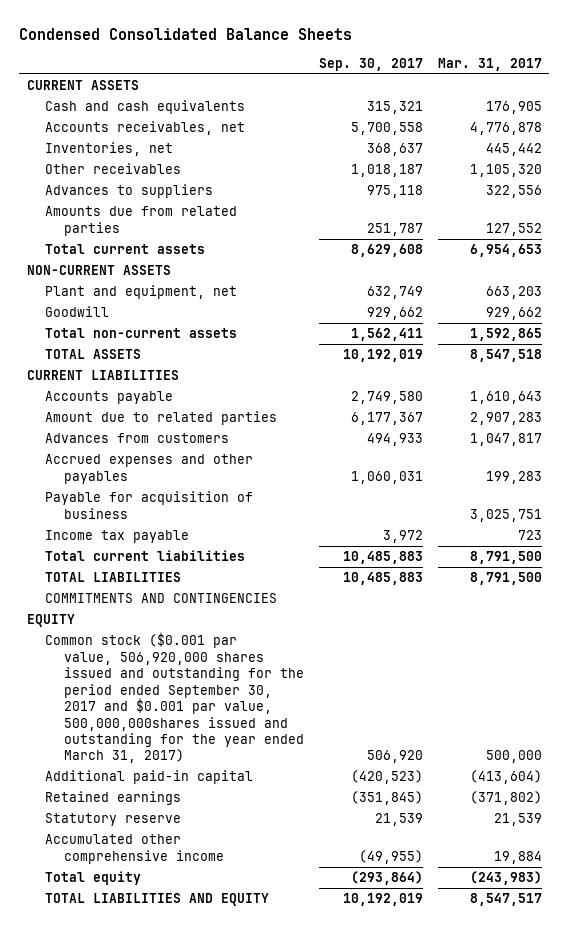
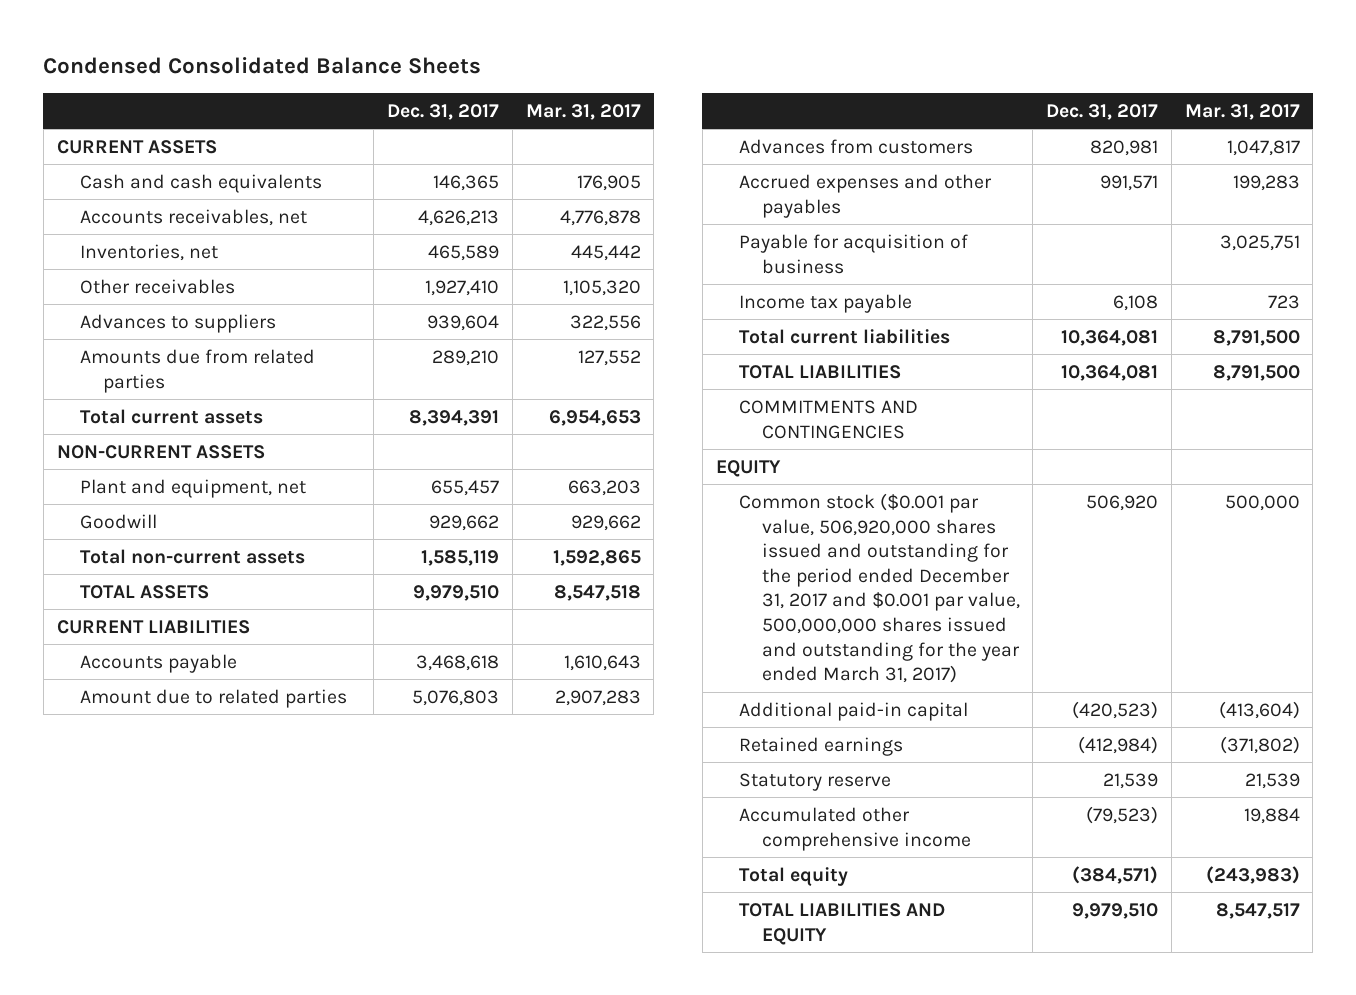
- | Sep. 30, 2017 | Mar. 31, 2017
+ | Dec. 31, 2017 | Mar. 31, 2017
- Common stock ($0.001 par value, 506,920,000 shares issued and outstanding for the period ended September 30, 2017 and $0.001 par value, 500,000,000shares issued and outstanding for the year ended March 31, 2017) | 506,920 | 500,000
+ Common stock ($0.001 par value, 506,920,000 shares issued and outstanding for the period ended December 31, 2017 and $0.001 par value, 500,000,000 shares issued and outstanding for the year ended March 31, 2017) | 506,920 | 500,000

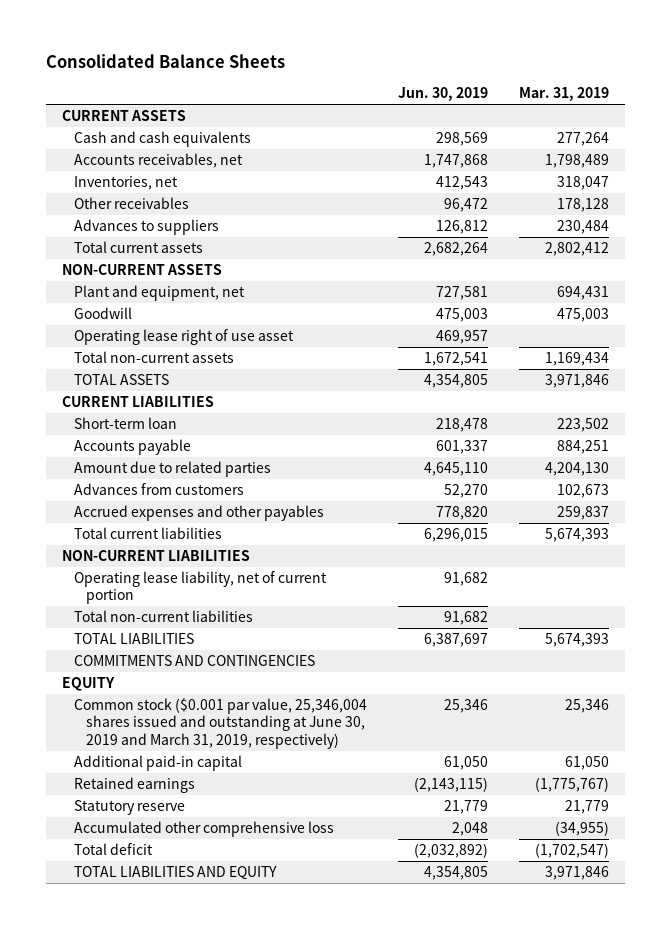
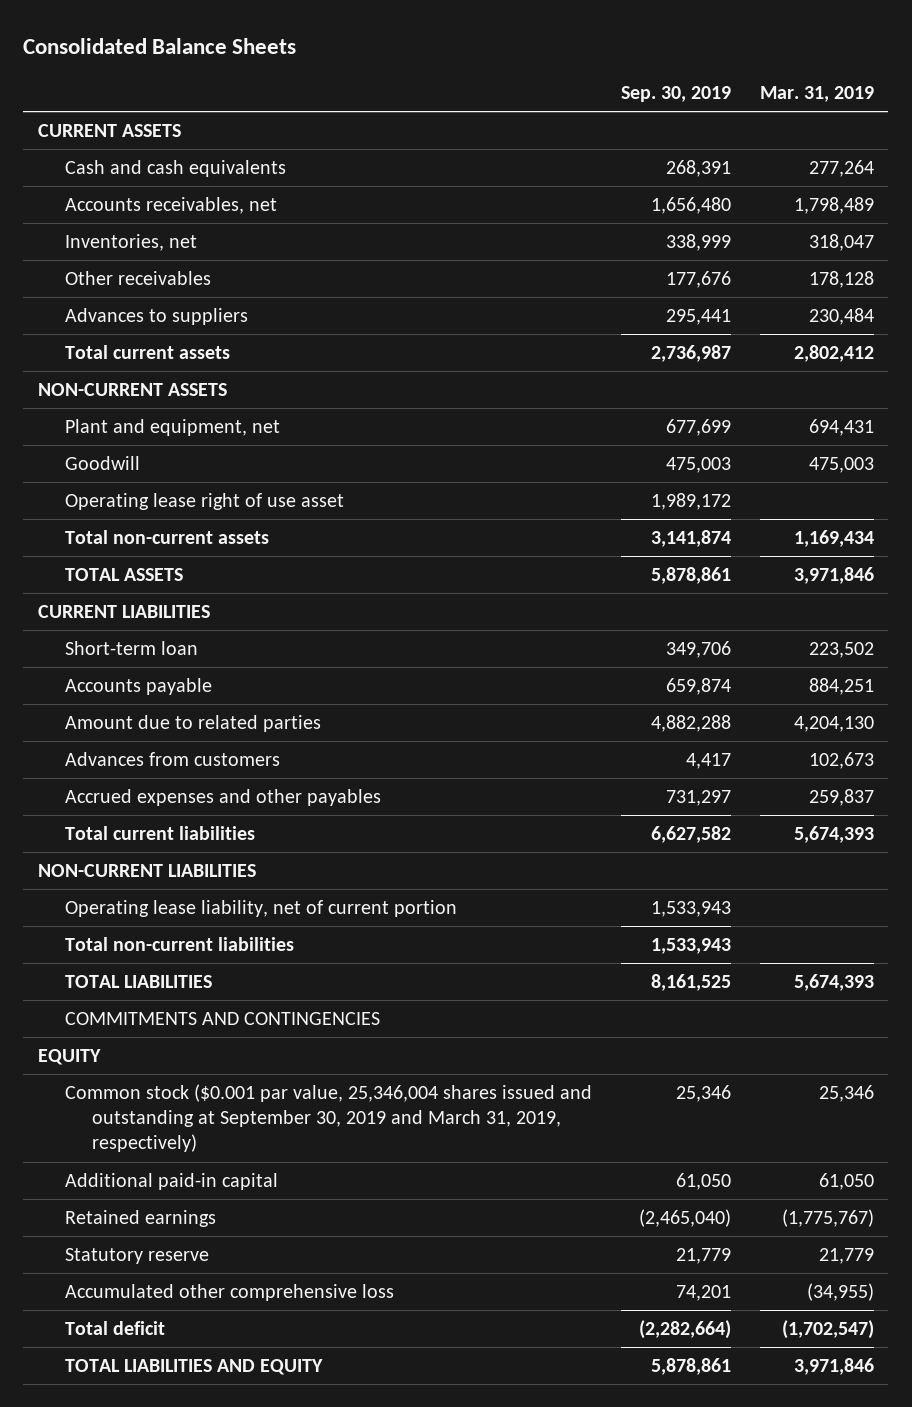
- | Jun. 30, 2019 | Mar. 31, 2019
+ | Sep. 30, 2019 | Mar. 31, 2019
- Common stock ($0.001 par value, 25,346,004 shares issued and outstanding at June 30, 2019 and March 31, 2019, respectively) | 25,346 | 25,346
+ Common stock ($0.001 par value, 25,346,004 shares issued and outstanding at September 30, 2019 and March 31, 2019, respectively) | 25,346 | 25,346

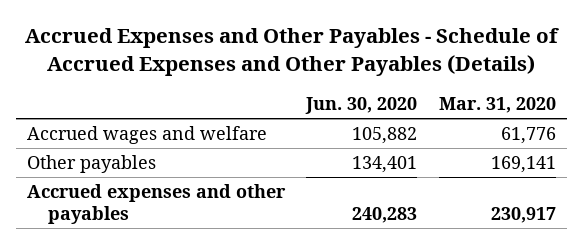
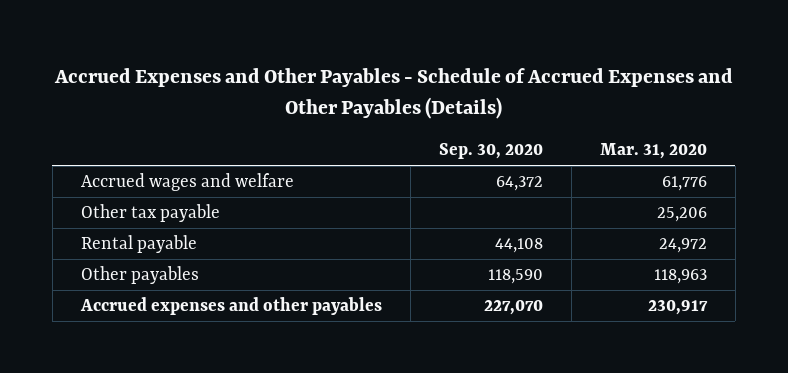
- | Jun. 30, 2020 | Mar. 31, 2020
+ | Sep. 30, 2020 | Mar. 31, 2020
- Other payables | 134,401 | 169,141
+ Other tax payable | | 25,206
+ Rental payable | 44,108 | 24,972
+ Other payables | 118,590 | 118,963

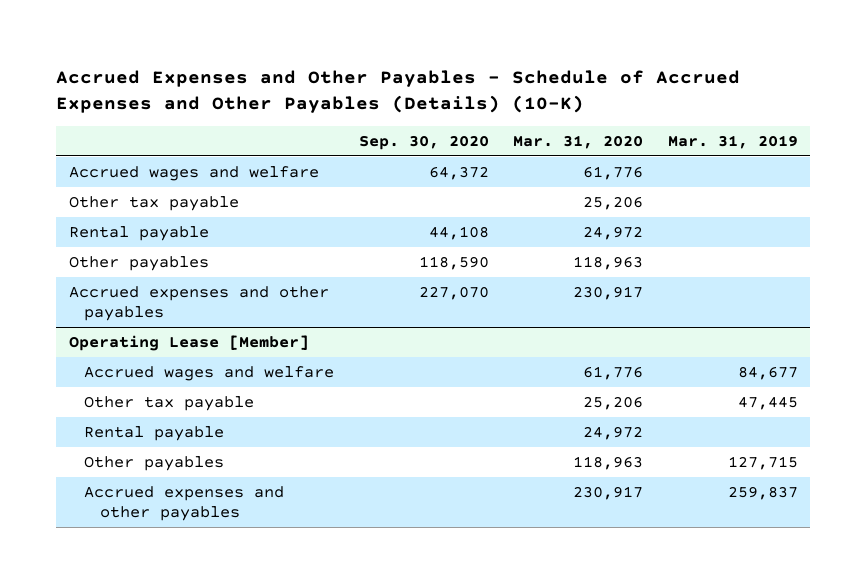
- Accrued Expenses and Other Payables - Schedule of Accrued Expenses and Other Payables (Details)
+ Accrued Expenses and Other Payables - Schedule of Accrued Expenses and Other Payables (Details) (10-K)
- | Sep. 30, 2020 | Mar. 31, 2020
+ | Sep. 30, 2020 | Mar. 31, 2020 | Mar. 31, 2019
+ Operating Lease [Member]
+ Accrued wages and welfare | | 61,776 | 84,677
+ Other tax payable | | 25,206 | 47,445
+ Rental payable | | 24,972 |
+ Other payables | | 118,963 | 127,715
+ Accrued expenses and other payables | | 230,917 | 259,837

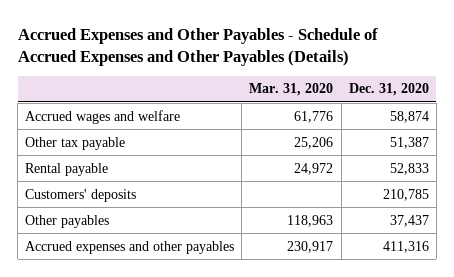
- Accrued Expenses and Other Payables - Schedule of Accrued Expenses and Other Payables (Details) (10-K)
+ Accrued Expenses and Other Payables - Schedule of Accrued Expenses and Other Payables (Details)
- | Sep. 30, 2020 | Mar. 31, 2020 | Mar. 31, 2019
+ | Mar. 31, 2020 | Dec. 31, 2020
- Other payables | 118,590 | 118,963 |
- Accrued expenses and other payables | 227,070 | 230,917 |
- Operating Lease [Member]
- Accrued wages and welfare | | 61,776 | 84,677
- Other tax payable | | 25,206 | 47,445
- Rental payable | | 24,972 |
+ Customers' deposits | | 210,785

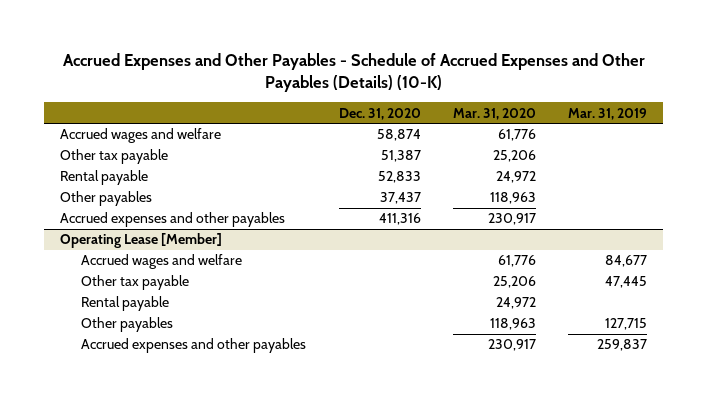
- Accrued Expenses and Other Payables - Schedule of Accrued Expenses and Other Payables (Details)
+ Accrued Expenses and Other Payables - Schedule of Accrued Expenses and Other Payables (Details) (10-K)
- | Mar. 31, 2020 | Dec. 31, 2020
+ | Dec. 31, 2020 | Mar. 31, 2020 | Mar. 31, 2019
- Customers' deposits | | 210,785
+ Operating Lease [Member]
+ Accrued wages and welfare | | 61,776 | 84,677
+ Other tax payable | | 25,206 | 47,445
+ Rental payable | | 24,972 |
+ Other payables | | 118,963 | 127,715
+ Accrued expenses and other payables | | 230,917 | 259,837

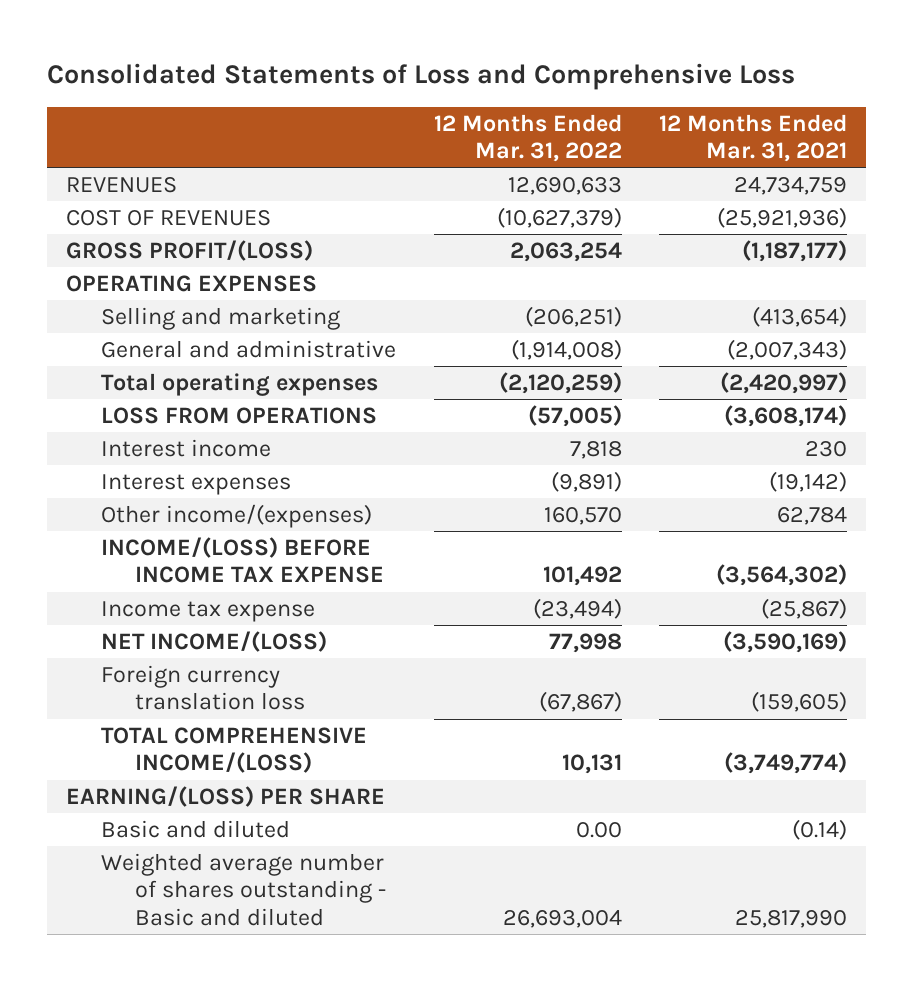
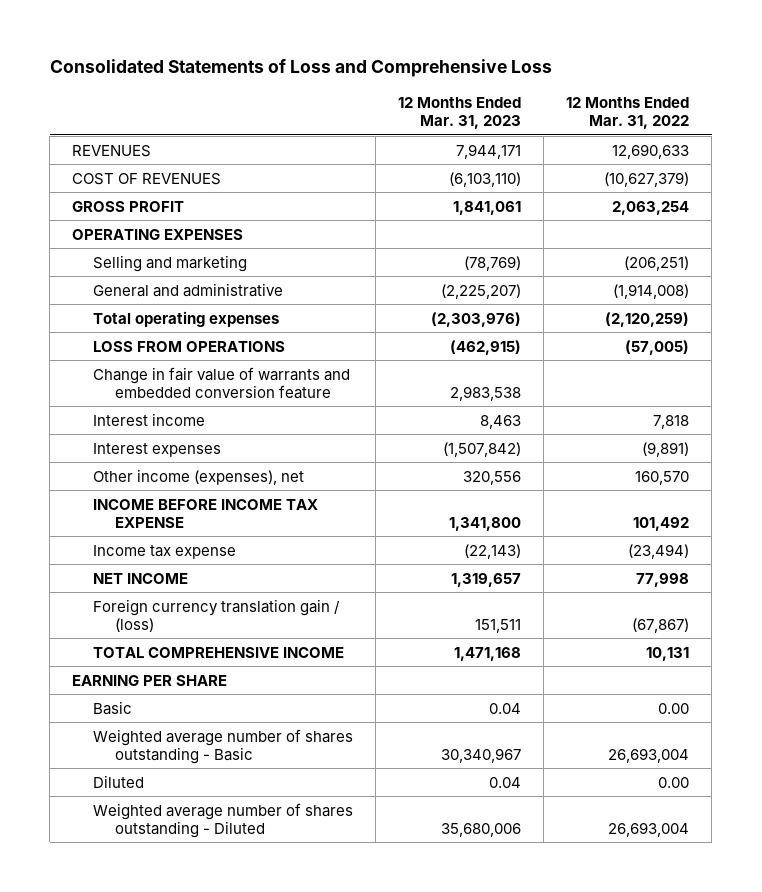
- | 12 Months Ended Mar. 31, 2022 | 12 Months Ended Mar. 31, 2021
+ | 12 Months Ended Mar. 31, 2023 | 12 Months Ended Mar. 31, 2022
- GROSS PROFIT/(LOSS) | 2,063,254 | (1,187,177)
+ GROSS PROFIT | 1,841,061 | 2,063,254
+ Change in fair value of warrants and embedded conversion feature | 2,983,538 |
- Other income/(expenses) | 160,570 | 62,784
- INCOME/(LOSS) BEFORE INCOME TAX EXPENSE | 101,492 | (3,564,302)
+ Other income (expenses), net | 320,556 | 160,570
+ INCOME BEFORE INCOME TAX EXPENSE | 1,341,800 | 101,492
- NET INCOME/(LOSS) | 77,998 | (3,590,169)
- Foreign currency translation loss | (67,867) | (159,605)
- TOTAL COMPREHENSIVE INCOME/(LOSS) | 10,131 | (3,749,774)
- EARNING/(LOSS) PER SHARE
- Basic and diluted | 0.00 | (0.14)
- Weighted average number of shares outstanding - Basic and diluted | 26,693,004 | 25,817,990
+ NET INCOME | 1,319,657 | 77,998
+ Foreign currency translation gain / (loss) | 151,511 | (67,867)
+ TOTAL COMPREHENSIVE INCOME | 1,471,168 | 10,131
+ EARNING PER SHARE
+ Basic | 0.04 | 0.00
+ Weighted average number of shares outstanding - Basic | 30,340,967 | 26,693,004
+ Diluted | 0.04 | 0.00
+ Weighted average number of shares outstanding - Diluted | 35,680,006 | 26,693,004

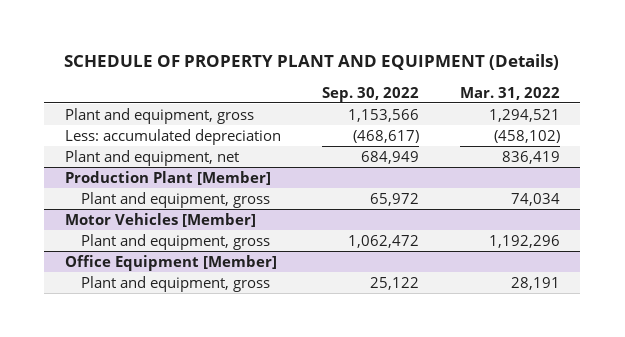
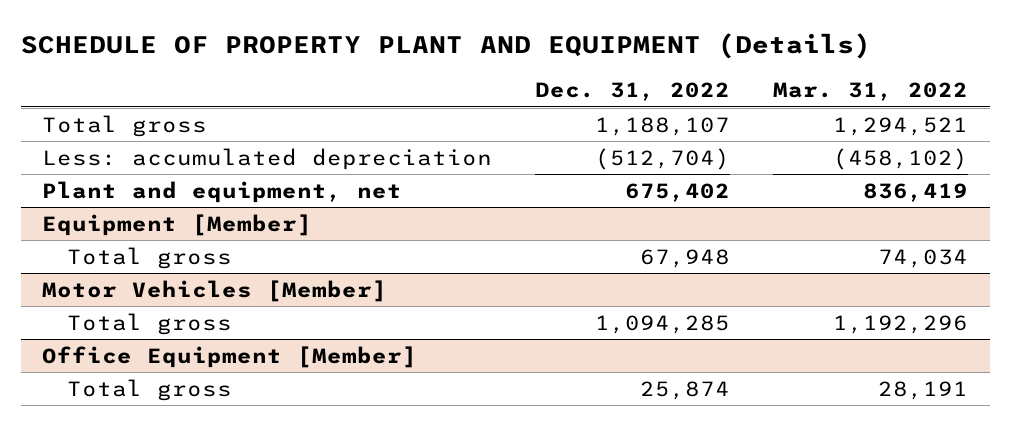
- | Sep. 30, 2022 | Mar. 31, 2022
+ | Dec. 31, 2022 | Mar. 31, 2022
- Plant and equipment, gross | 1,153,566 | 1,294,521
+ Total gross | 1,188,107 | 1,294,521
- Production Plant [Member]
- Plant and equipment, gross | 65,972 | 74,034
+ Equipment [Member]
+ Total gross | 67,948 | 74,034
@ Motor Vehicles [Member]
- Plant and equipment, gross | 1,062,472 | 1,192,296
+ Total gross | 1,094,285 | 1,192,296
@ Office Equipment [Member]
- Plant and equipment, gross | 25,122 | 28,191
+ Total gross | 25,874 | 28,191

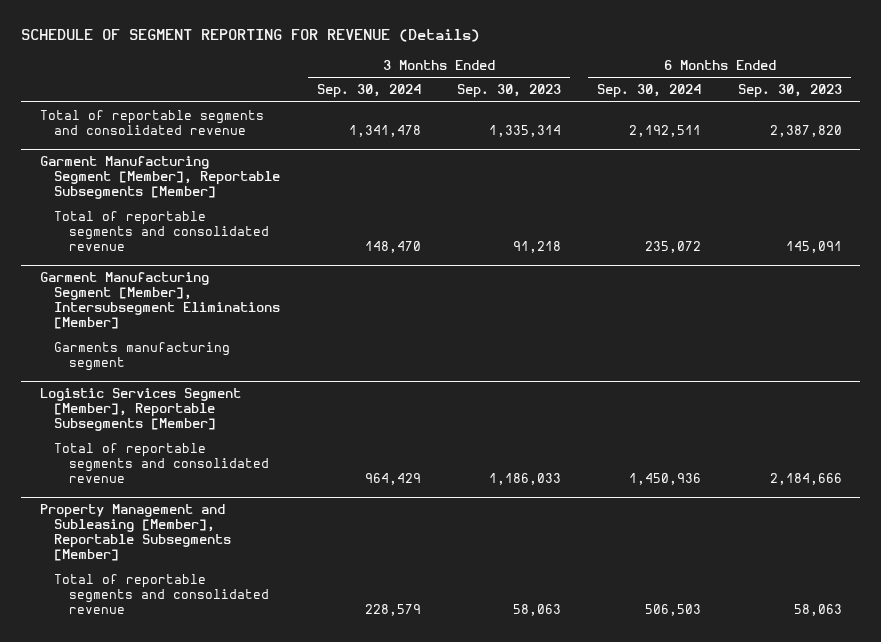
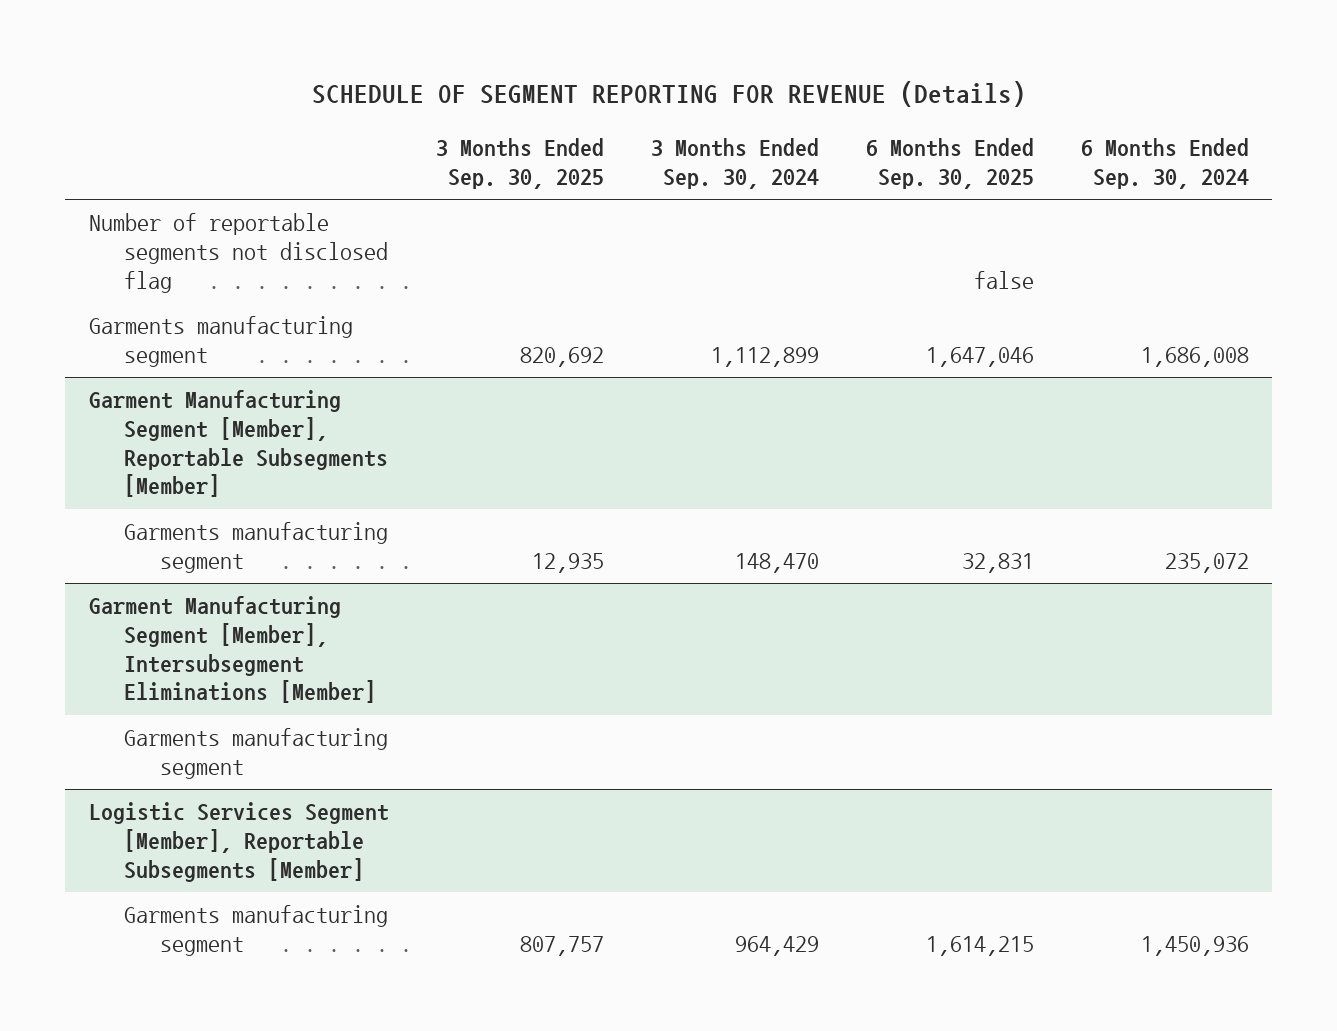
- | 3 Months Ended Sep. 30, 2024 | 3 Months Ended Sep. 30, 2023 | 6 Months Ended Sep. 30, 2024 | 6 Months Ended Sep. 30, 2023
+ | 3 Months Ended Sep. 30, 2025 | 3 Months Ended Sep. 30, 2024 | 6 Months Ended Sep. 30, 2025 | 6 Months Ended Sep. 30, 2024
- Total of reportable segments and consolidated revenue | 1,341,478 | 1,335,314 | 2,192,511 | 2,387,820
+ Number of reportable segments not disclosed flag | | | false |
+ Garments manufacturing segment | 820,692 | 1,112,899 | 1,647,046 | 1,686,008
@ Garment Manufacturing Segment [Member], Reportable Subsegments [Member]
- Total of reportable segments and consolidated revenue | 148,470 | 91,218 | 235,072 | 145,091
+ Garments manufacturing segment | 12,935 | 148,470 | 32,831 | 235,072
@ Logistic Services Segment [Member], Reportable Subsegments [Member]
- Total of reportable segments and consolidated revenue | 964,429 | 1,186,033 | 1,450,936 | 2,184,666
- Property Management and Subleasing [Member], Reportable Subsegments [Member]
- Total of reportable segments and consolidated revenue | 228,579 | 58,063 | 506,503 | 58,063
@ Logistic Services Segment [Member], Reportable Subsegments [Member]
+ Garments manufacturing segment | 807,757 | 964,429 | 1,614,215 | 1,450,936

